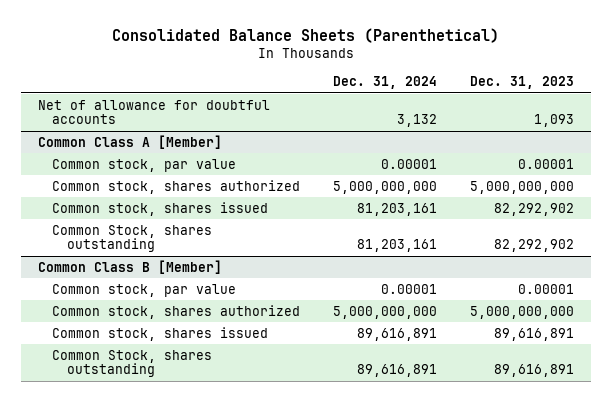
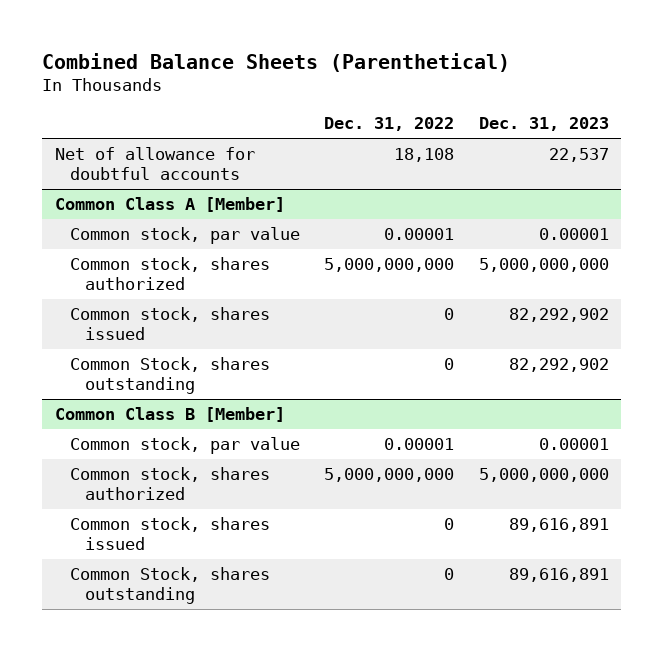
- Consolidated Balance Sheets (Parenthetical)
+ Combined Balance Sheets (Parenthetical)
- | Dec. 31, 2024 | Dec. 31, 2023
+ | Dec. 31, 2022 | Dec. 31, 2023
- Net of allowance for doubtful accounts | 3,132 | 1,093
+ Net of allowance for doubtful accounts | 18,108 | 22,537

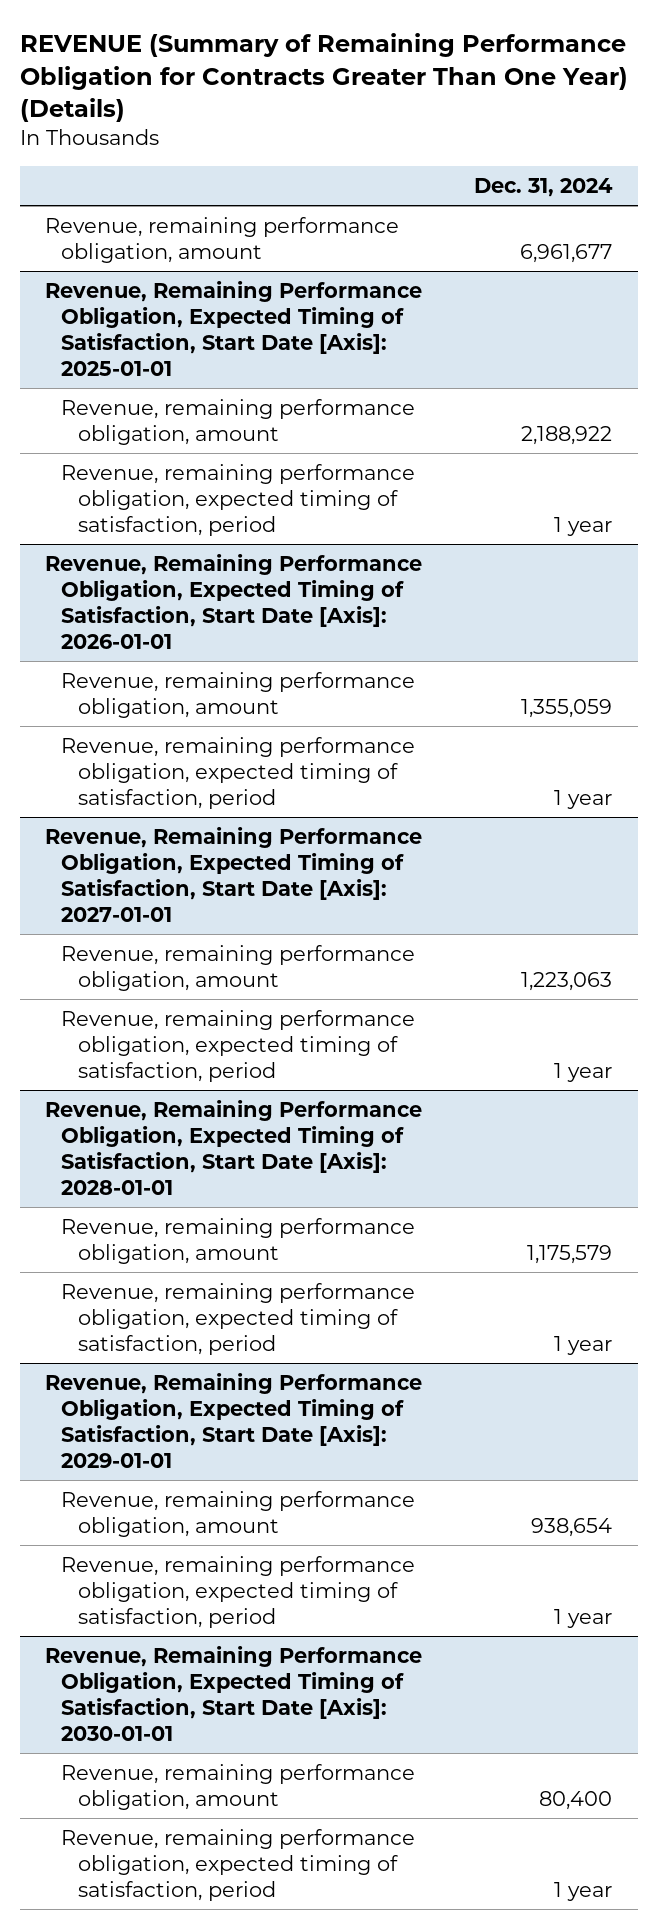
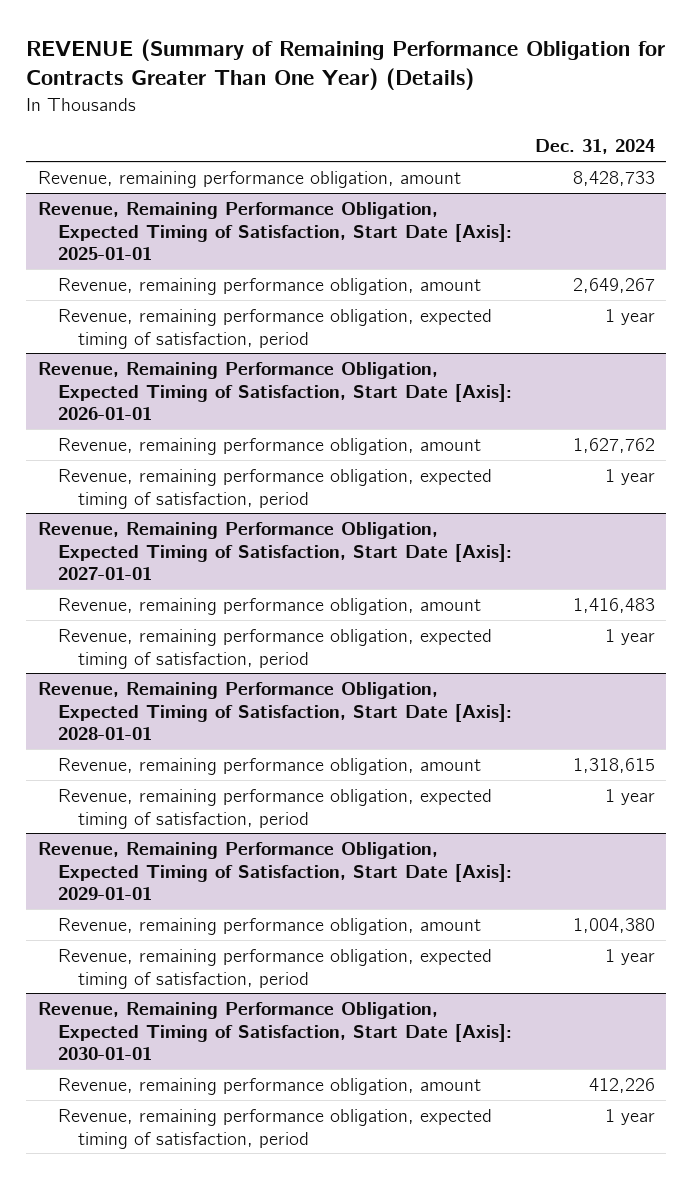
- Revenue, remaining performance obligation, amount | 6,961,677
+ Revenue, remaining performance obligation, amount | 8,428,733
@ Revenue, Remaining Performance Obligation, Expected Timing of Satisfaction, Start Date [Axis]: 2025-01-01
- Revenue, remaining performance obligation, amount | 2,188,922
+ Revenue, remaining performance obligation, amount | 2,649,267
@ Revenue, Remaining Performance Obligation, Expected Timing of Satisfaction, Start Date [Axis]: 2026-01-01
- Revenue, remaining performance obligation, amount | 1,355,059
+ Revenue, remaining performance obligation, amount | 1,627,762
@ Revenue, Remaining Performance Obligation, Expected Timing of Satisfaction, Start Date [Axis]: 2027-01-01
- Revenue, remaining performance obligation, amount | 1,223,063
+ Revenue, remaining performance obligation, amount | 1,416,483
@ Revenue, Remaining Performance Obligation, Expected Timing of Satisfaction, Start Date [Axis]: 2028-01-01
- Revenue, remaining performance obligation, amount | 1,175,579
+ Revenue, remaining performance obligation, amount | 1,318,615
@ Revenue, Remaining Performance Obligation, Expected Timing of Satisfaction, Start Date [Axis]: 2029-01-01
- Revenue, remaining performance obligation, amount | 938,654
+ Revenue, remaining performance obligation, amount | 1,004,380
@ Revenue, Remaining Performance Obligation, Expected Timing of Satisfaction, Start Date [Axis]: 2030-01-01
- Revenue, remaining performance obligation, amount | 80,400
+ Revenue, remaining performance obligation, amount | 412,226

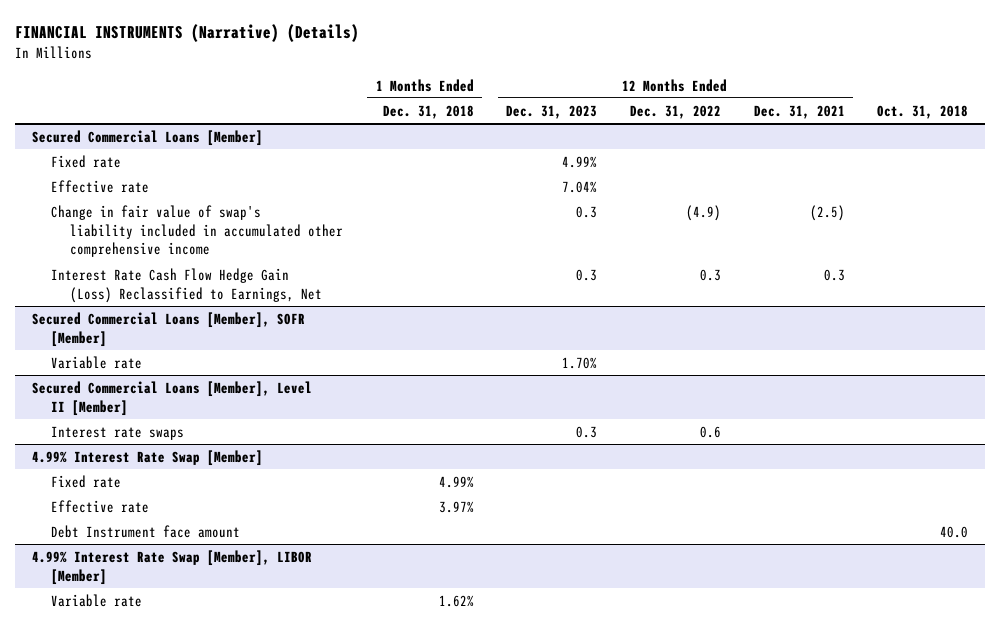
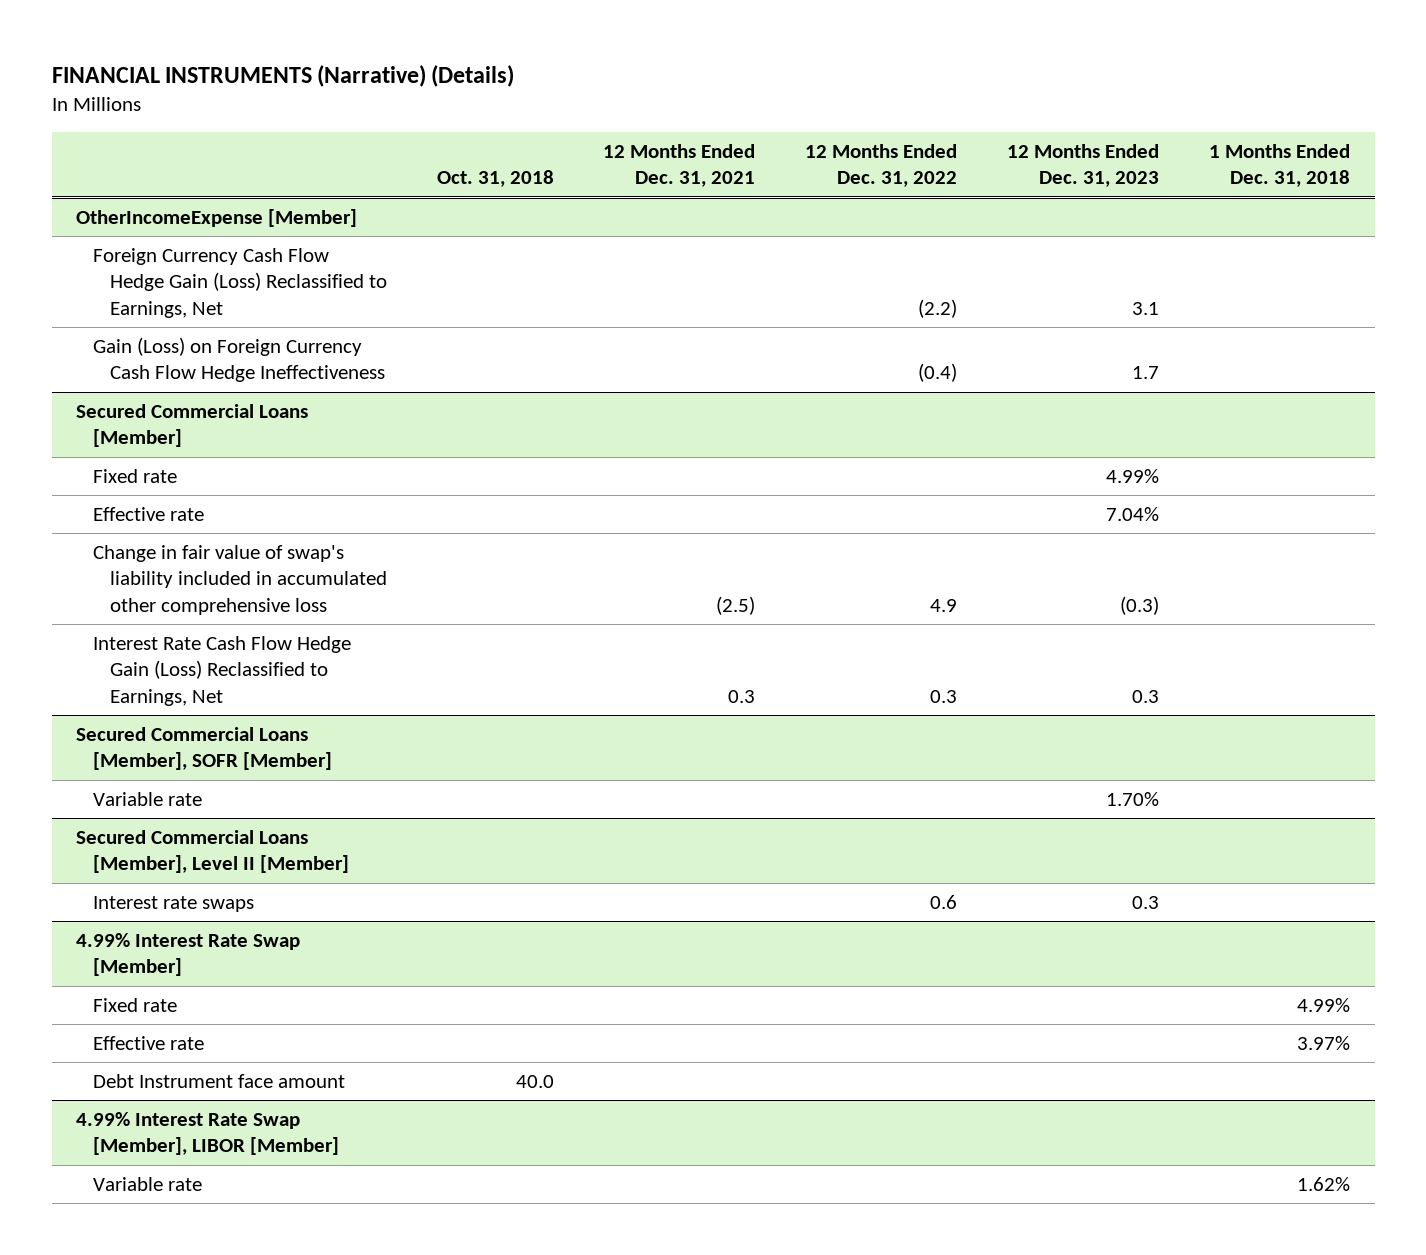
- | 1 Months Ended Dec. 31, 2018 | 12 Months Ended Dec. 31, 2023 | 12 Months Ended Dec. 31, 2022 | 12 Months Ended Dec. 31, 2021 | Oct. 31, 2018
+ | Oct. 31, 2018 | 12 Months Ended Dec. 31, 2021 | 12 Months Ended Dec. 31, 2022 | 12 Months Ended Dec. 31, 2023 | 1 Months Ended Dec. 31, 2018
+ OtherIncomeExpense [Member]
+ Foreign Currency Cash Flow Hedge Gain (Loss) Reclassified to Earnings, Net | | | (2.2) | 3.1 |
+ Gain (Loss) on Foreign Currency Cash Flow Hedge Ineffectiveness | | | (0.4) | 1.7 |
@ Secured Commercial Loans [Member]
- Change in fair value of swap's liability included in accumulated other comprehensive income | | 0.3 | (4.9) | (2.5) |
+ Change in fair value of swap's liability included in accumulated other comprehensive loss | | (2.5) | 4.9 | (0.3) |

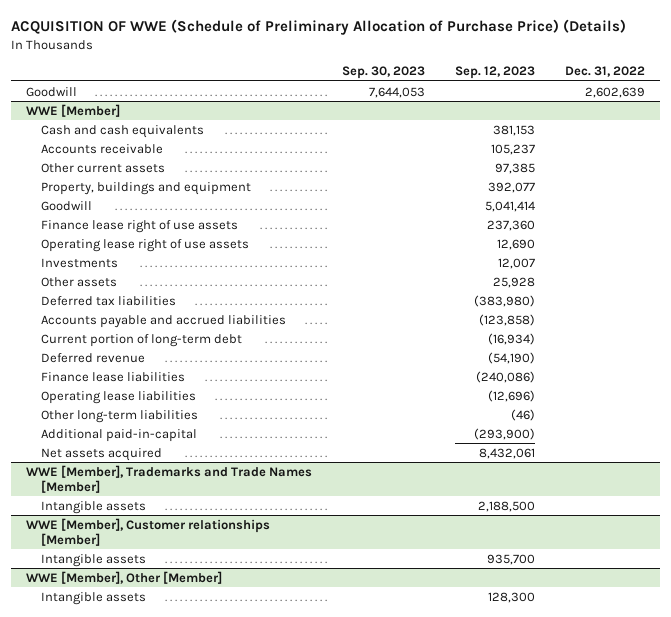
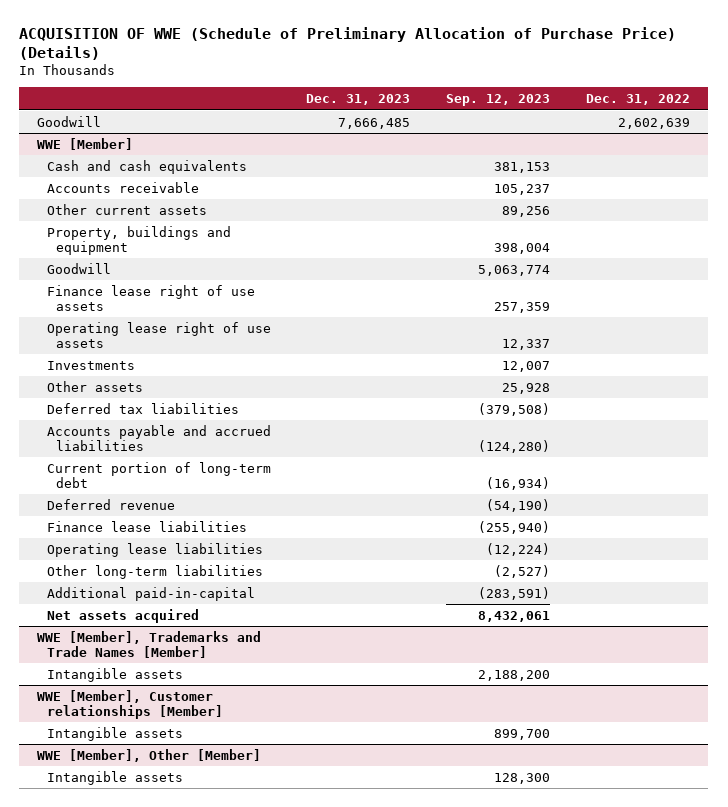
- | Sep. 30, 2023 | Sep. 12, 2023 | Dec. 31, 2022
+ | Dec. 31, 2023 | Sep. 12, 2023 | Dec. 31, 2022
@ WWE [Member]
- Other current assets | | 97,385 |
- Property, buildings and equipment | | 392,077 |
- Goodwill | | 5,041,414 |
- Finance lease right of use assets | | 237,360 |
- Operating lease right of use assets | | 12,690 |
+ Other current assets | | 89,256 |
+ Property, buildings and equipment | | 398,004 |
+ Goodwill | | 5,063,774 |
+ Finance lease right of use assets | | 257,359 |
+ Operating lease right of use assets | | 12,337 |
- Deferred tax liabilities | | (383,980) |
- Accounts payable and accrued liabilities | | (123,858) |
+ Deferred tax liabilities | | (379,508) |
+ Accounts payable and accrued liabilities | | (124,280) |
- Finance lease liabilities | | (240,086) |
- Operating lease liabilities | | (12,696) |
- Other long-term liabilities | | (46) |
- Additional paid-in-capital | | (293,900) |
+ Finance lease liabilities | | (255,940) |
+ Operating lease liabilities | | (12,224) |
+ Other long-term liabilities | | (2,527) |
+ Additional paid-in-capital | | (283,591) |
@ WWE [Member], Trademarks and Trade Names [Member]
- Intangible assets | | 2,188,500 |
+ Intangible assets | | 2,188,200 |
@ WWE [Member], Customer relationships [Member]
- Intangible assets | | 935,700 |
+ Intangible assets | | 899,700 |

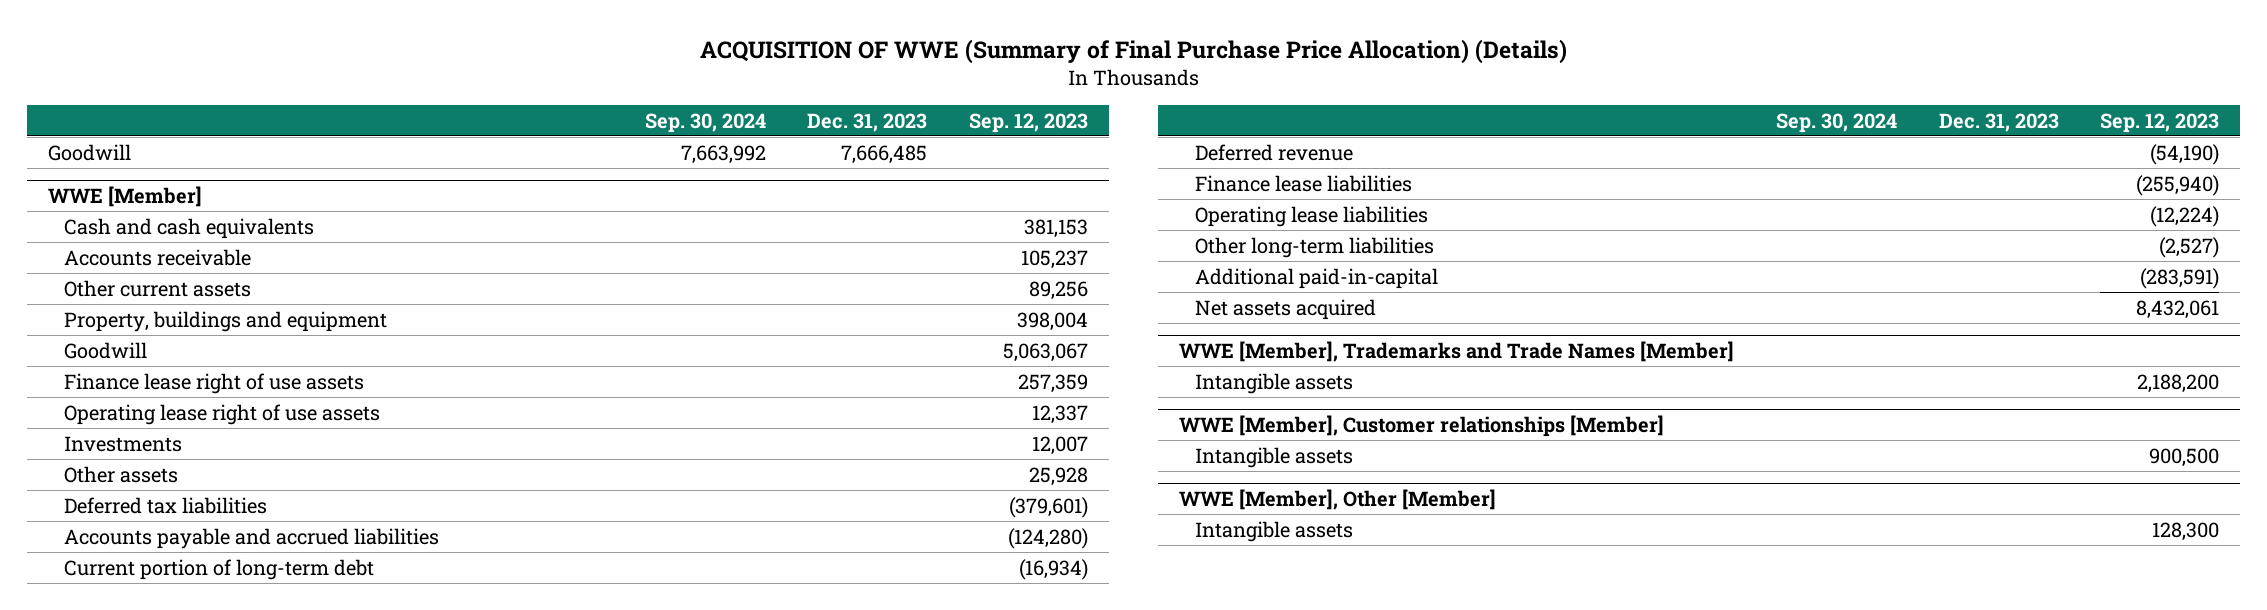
- ACQUISITION OF WWE (Schedule of Preliminary Allocation of Purchase Price) (Details)
+ ACQUISITION OF WWE (Summary of Final Purchase Price Allocation) (Details)
- | Dec. 31, 2023 | Sep. 12, 2023 | Dec. 31, 2022
+ | Sep. 30, 2024 | Dec. 31, 2023 | Sep. 12, 2023
@ WWE [Member]
- Goodwill | | 5,063,774 |
+ Goodwill | | | 5,063,067
- Deferred tax liabilities | | (379,508) |
+ Deferred tax liabilities | | | (379,601)
@ WWE [Member], Customer relationships [Member]
- Intangible assets | | 899,700 |
+ Intangible assets | | | 900,500

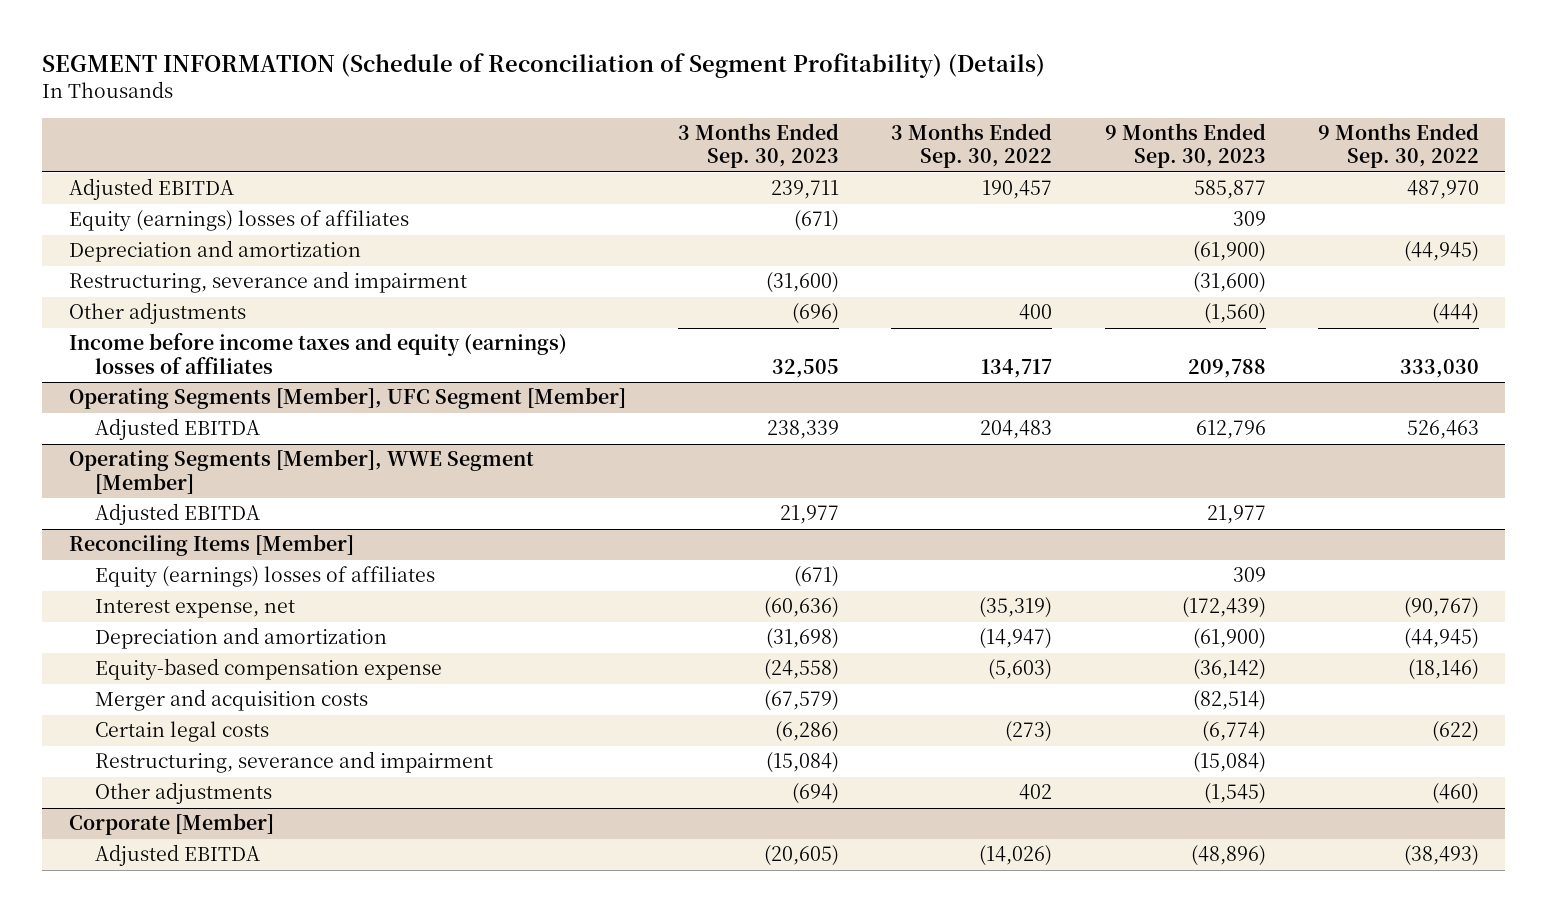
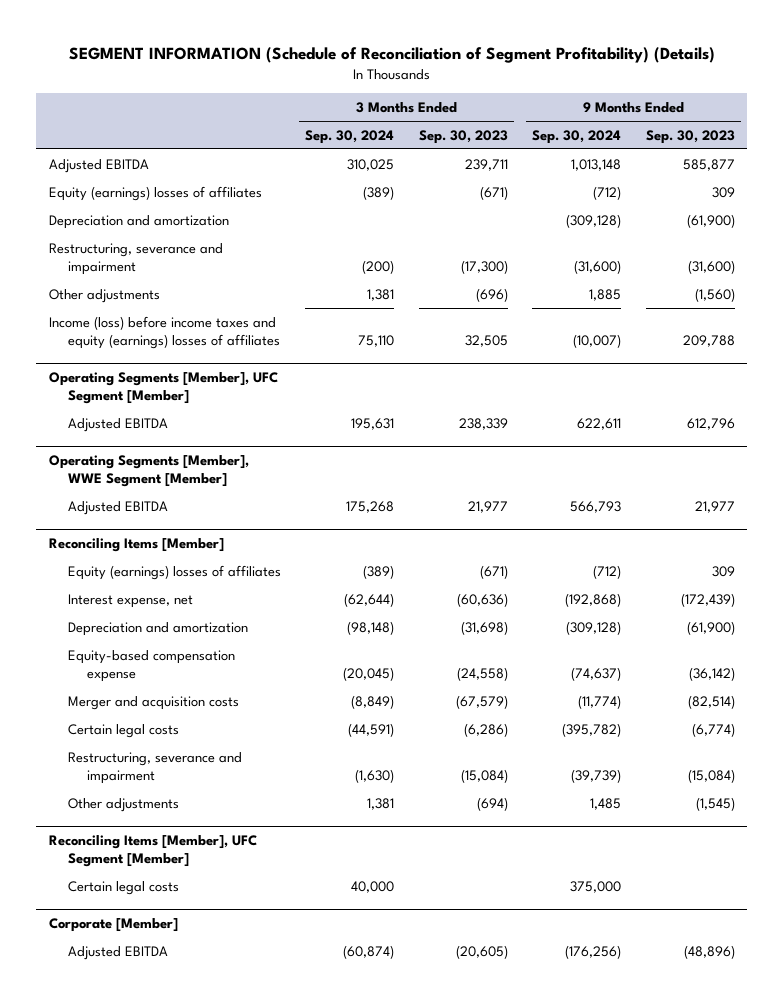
- | 3 Months Ended Sep. 30, 2023 | 3 Months Ended Sep. 30, 2022 | 9 Months Ended Sep. 30, 2023 | 9 Months Ended Sep. 30, 2022
+ | 3 Months Ended Sep. 30, 2024 | 3 Months Ended Sep. 30, 2023 | 9 Months Ended Sep. 30, 2024 | 9 Months Ended Sep. 30, 2023
- Restructuring, severance and impairment | (31,600) | | (31,600) |
+ Restructuring, severance and impairment | (200) | (17,300) | (31,600) | (31,600)
- Income before income taxes and equity (earnings) losses of affiliates | 32,505 | 134,717 | 209,788 | 333,030
+ Income (loss) before income taxes and equity (earnings) losses of affiliates | 75,110 | 32,505 | (10,007) | 209,788
+ Reconciling Items [Member], UFC Segment [Member]
+ Certain legal costs | 40,000 | | 375,000 |

